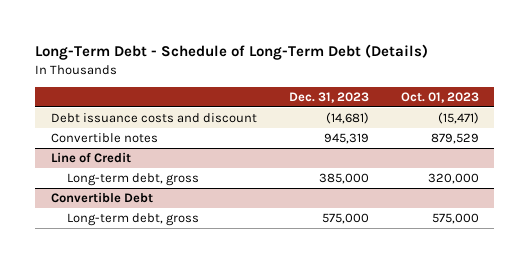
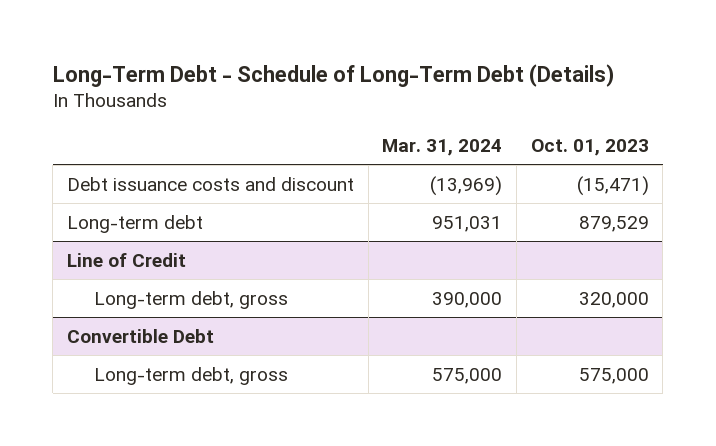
- | Dec. 31, 2023 | Oct. 01, 2023
+ | Mar. 31, 2024 | Oct. 01, 2023
- Convertible notes | 945,319 | 879,529
+ Long-term debt | 951,031 | 879,529

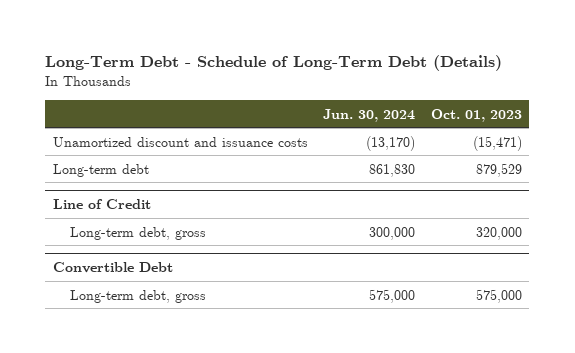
- | Mar. 31, 2024 | Oct. 01, 2023
+ | Jun. 30, 2024 | Oct. 01, 2023
- Debt issuance costs and discount | (13,969) | (15,471)
+ Unamortized discount and issuance costs | (13,170) | (15,471)

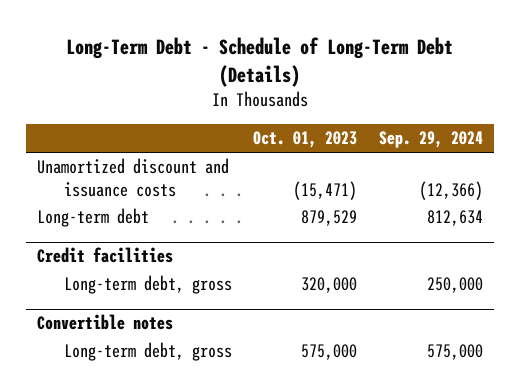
- | Jun. 30, 2024 | Oct. 01, 2023
+ | Oct. 01, 2023 | Sep. 29, 2024
- Line of Credit
+ Credit facilities
- Convertible Debt
+ Convertible notes

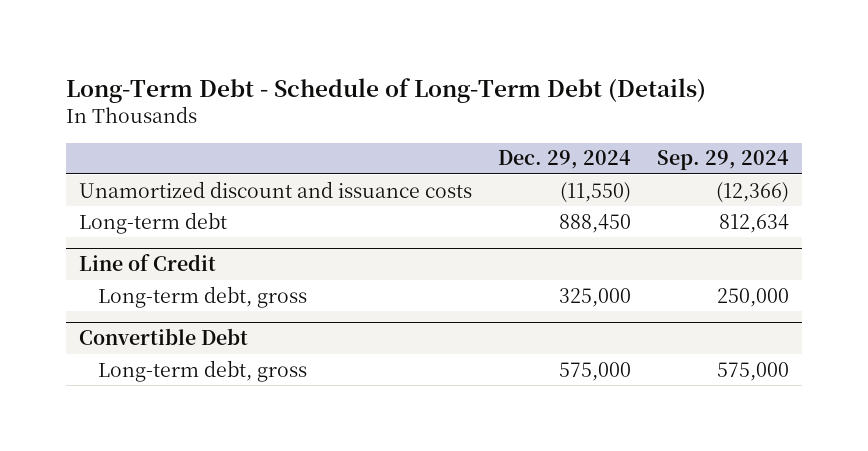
- | Oct. 01, 2023 | Sep. 29, 2024
+ | Dec. 29, 2024 | Sep. 29, 2024
- Credit facilities
+ Line of Credit
- Convertible notes
+ Convertible Debt

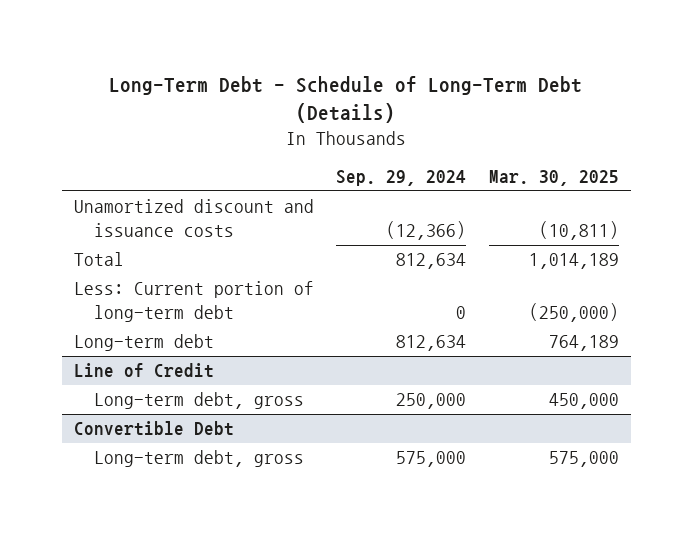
- | Dec. 29, 2024 | Sep. 29, 2024
+ | Sep. 29, 2024 | Mar. 30, 2025
+ Total | 812,634 | 1,014,189
+ Less: Current portion of long-term debt | 0 | (250,000)

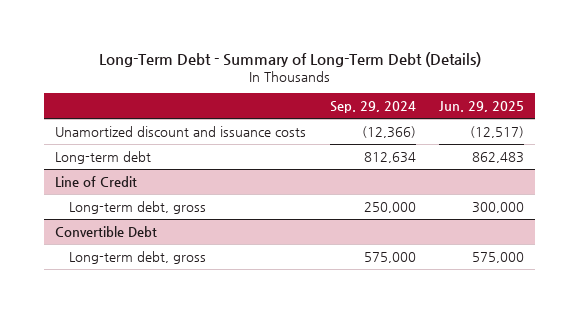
- Long-Term Debt - Schedule of Long-Term Debt (Details)
+ Long-Term Debt - Summary of Long-Term Debt (Details)
- | Sep. 29, 2024 | Mar. 30, 2025
+ | Sep. 29, 2024 | Jun. 29, 2025
- Total | 812,634 | 1,014,189
- Less: Current portion of long-term debt | 0 | (250,000)

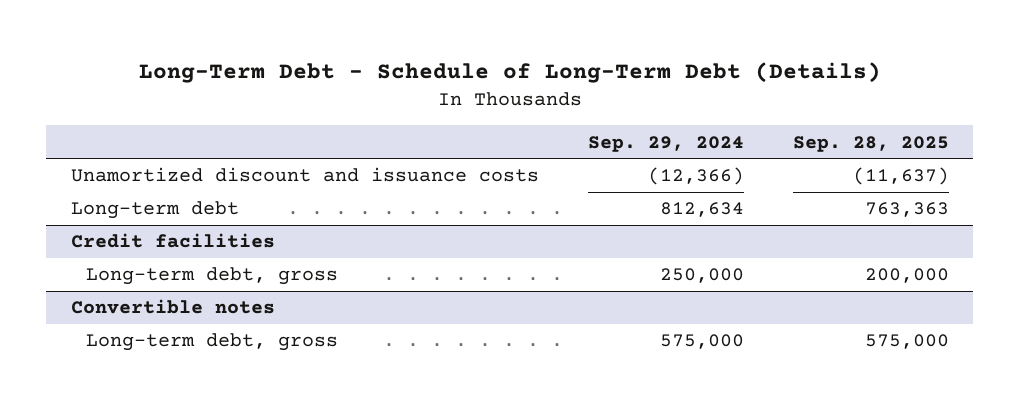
- Long-Term Debt - Summary of Long-Term Debt (Details)
+ Long-Term Debt - Schedule of Long-Term Debt (Details)
- | Sep. 29, 2024 | Jun. 29, 2025
+ | Sep. 29, 2024 | Sep. 28, 2025
- Line of Credit
+ Credit facilities
- Convertible Debt
+ Convertible notes

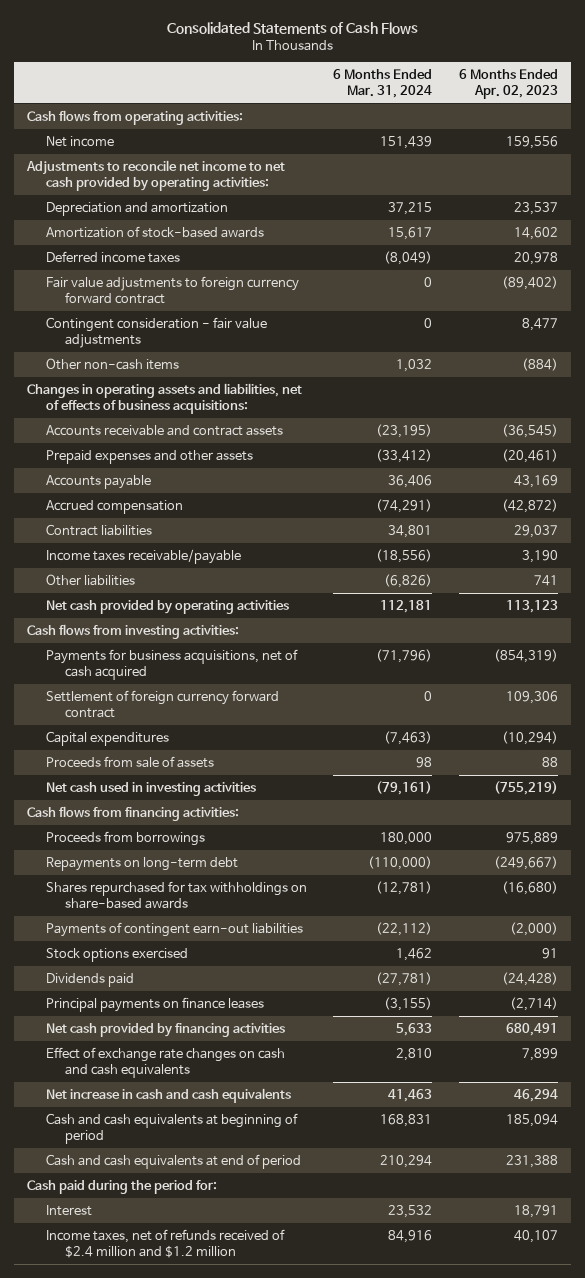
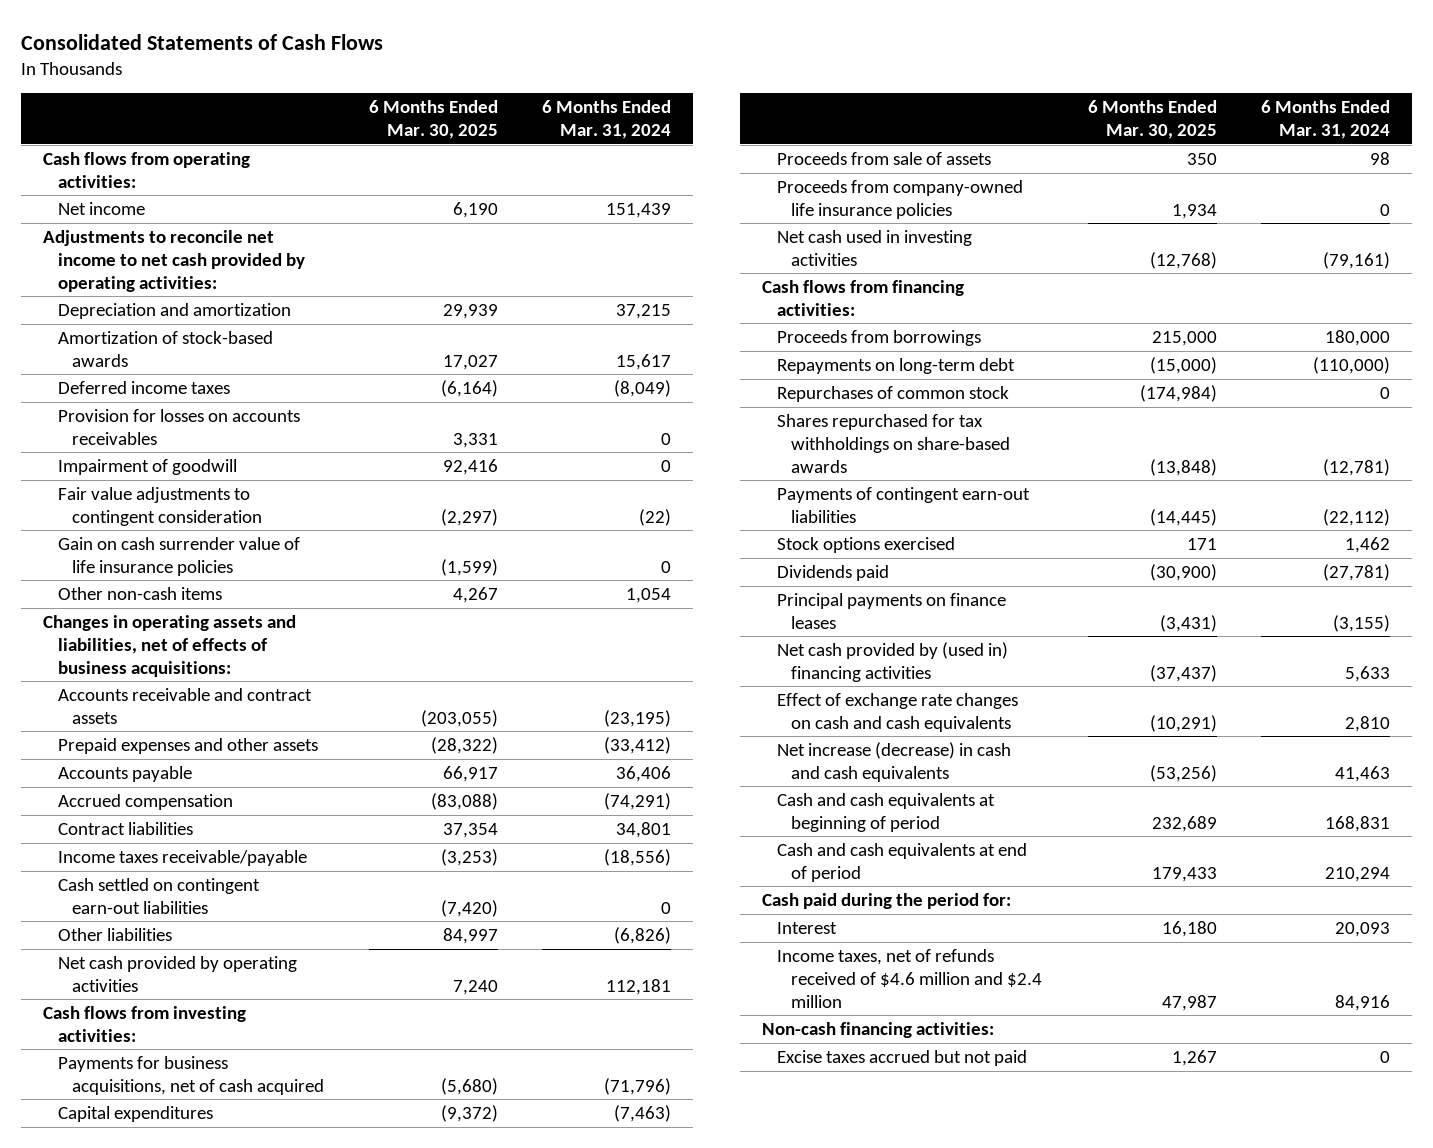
- | 6 Months Ended Mar. 31, 2024 | 6 Months Ended Apr. 02, 2023
+ | 6 Months Ended Mar. 30, 2025 | 6 Months Ended Mar. 31, 2024
- Fair value adjustments to foreign currency forward contract | 0 | (89,402)
- Contingent consideration - fair value adjustments | 0 | 8,477
- Other non-cash items | 1,032 | (884)
+ Provision for losses on accounts receivables | 3,331 | 0
+ Impairment of goodwill | 92,416 | 0
+ Fair value adjustments to contingent consideration | (2,297) | (22)
+ Gain on cash surrender value of life insurance policies | (1,599) | 0
+ Other non-cash items | 4,267 | 1,054
+ Cash settled on contingent earn-out liabilities | (7,420) | 0
- Settlement of foreign currency forward contract | 0 | 109,306
+ Proceeds from company-owned life insurance policies | 1,934 | 0
+ Repurchases of common stock | (174,984) | 0
- Net cash provided by financing activities | 5,633 | 680,491
+ Net cash provided by (used in) financing activities | (37,437) | 5,633
- Net increase in cash and cash equivalents | 41,463 | 46,294
+ Net increase (decrease) in cash and cash equivalents | (53,256) | 41,463
- Interest | 23,532 | 18,791
- Income taxes, net of refunds received of $2.4 million and $1.2 million | 84,916 | 40,107
+ Interest | 16,180 | 20,093
+ Income taxes, net of refunds received of $4.6 million and $2.4 million | 47,987 | 84,916
+ Non-cash financing activities:
+ Excise taxes accrued but not paid | 1,267 | 0

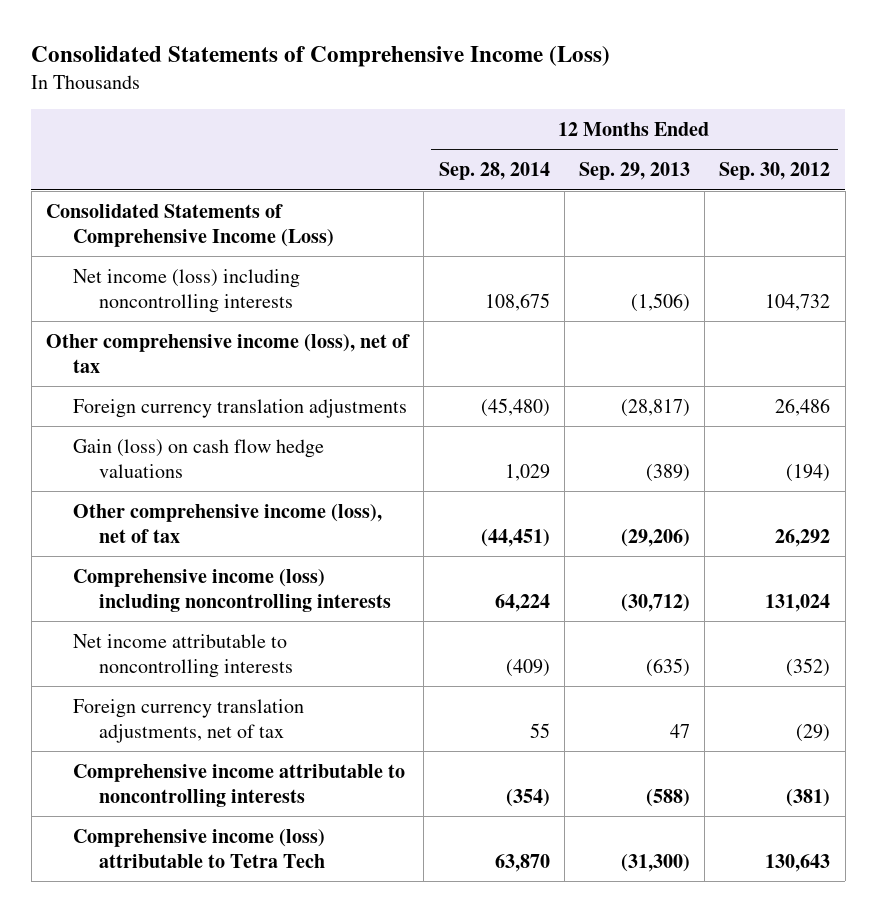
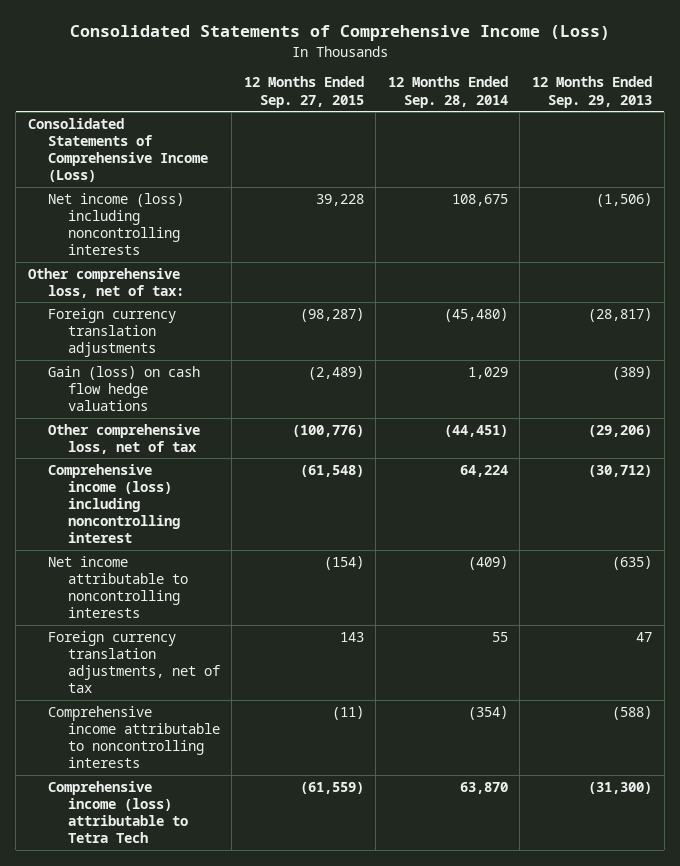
- | 12 Months Ended Sep. 28, 2014 | 12 Months Ended Sep. 29, 2013 | 12 Months Ended Sep. 30, 2012
+ | 12 Months Ended Sep. 27, 2015 | 12 Months Ended Sep. 28, 2014 | 12 Months Ended Sep. 29, 2013
- Other comprehensive income (loss), net of tax
+ Other comprehensive loss, net of tax:
- Other comprehensive income (loss), net of tax | (44,451) | (29,206) | 26,292
- Comprehensive income (loss) including noncontrolling interests | 64,224 | (30,712) | 131,024
+ Other comprehensive loss, net of tax | (100,776) | (44,451) | (29,206)
+ Comprehensive income (loss) including noncontrolling interest | (61,548) | 64,224 | (30,712)

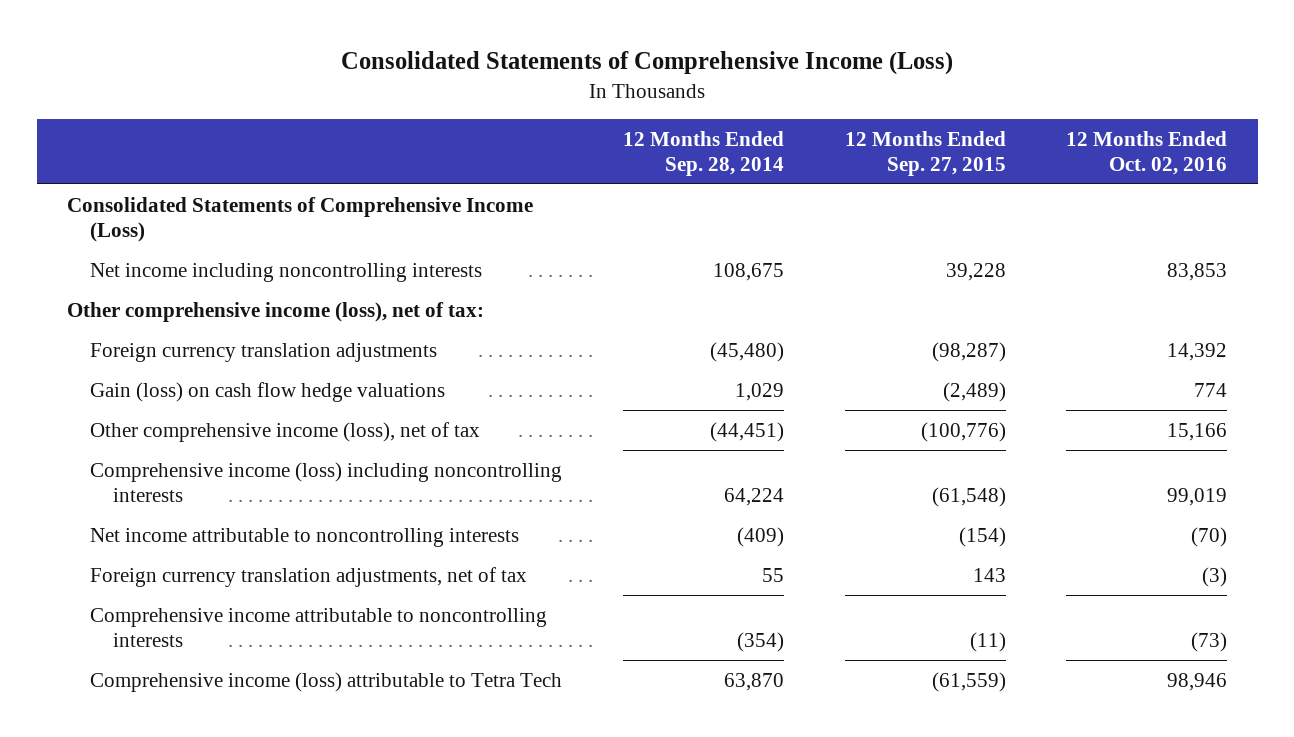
- | 12 Months Ended Sep. 27, 2015 | 12 Months Ended Sep. 28, 2014 | 12 Months Ended Sep. 29, 2013
+ | 12 Months Ended Sep. 28, 2014 | 12 Months Ended Sep. 27, 2015 | 12 Months Ended Oct. 02, 2016
- Net income (loss) including noncontrolling interests | 39,228 | 108,675 | (1,506)
- Other comprehensive loss, net of tax:
+ Net income including noncontrolling interests | 108,675 | 39,228 | 83,853
+ Other comprehensive income (loss), net of tax:
- Other comprehensive loss, net of tax | (100,776) | (44,451) | (29,206)
- Comprehensive income (loss) including noncontrolling interest | (61,548) | 64,224 | (30,712)
+ Other comprehensive income (loss), net of tax | (44,451) | (100,776) | 15,166
+ Comprehensive income (loss) including noncontrolling interests | 64,224 | (61,548) | 99,019

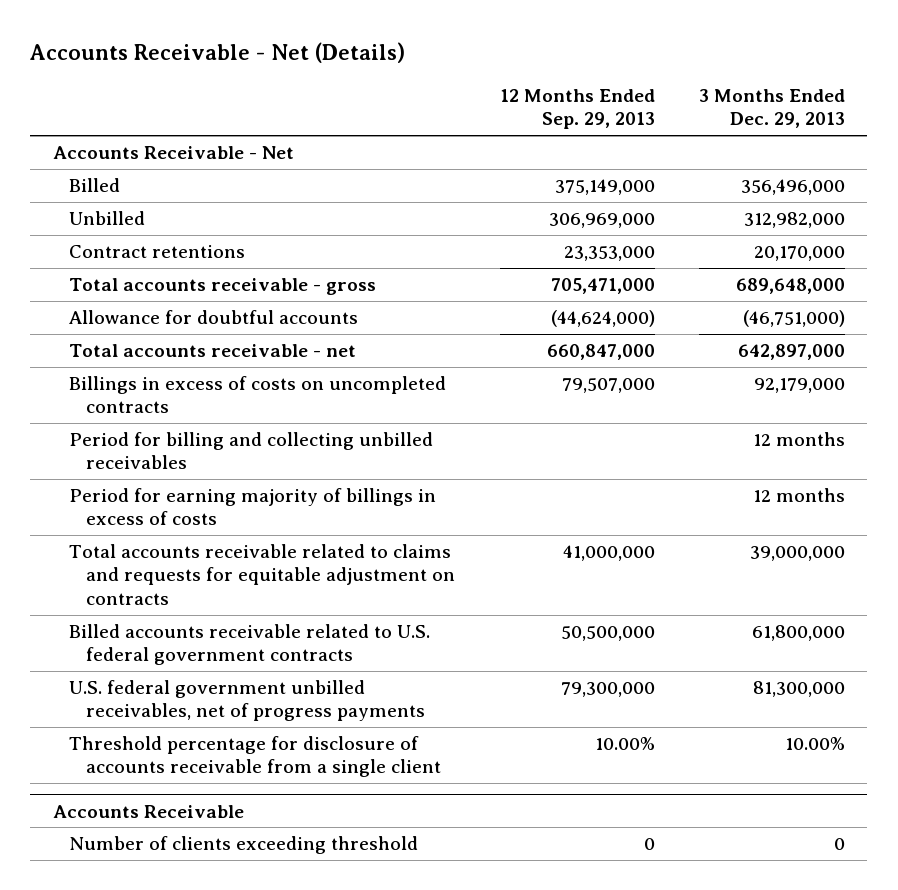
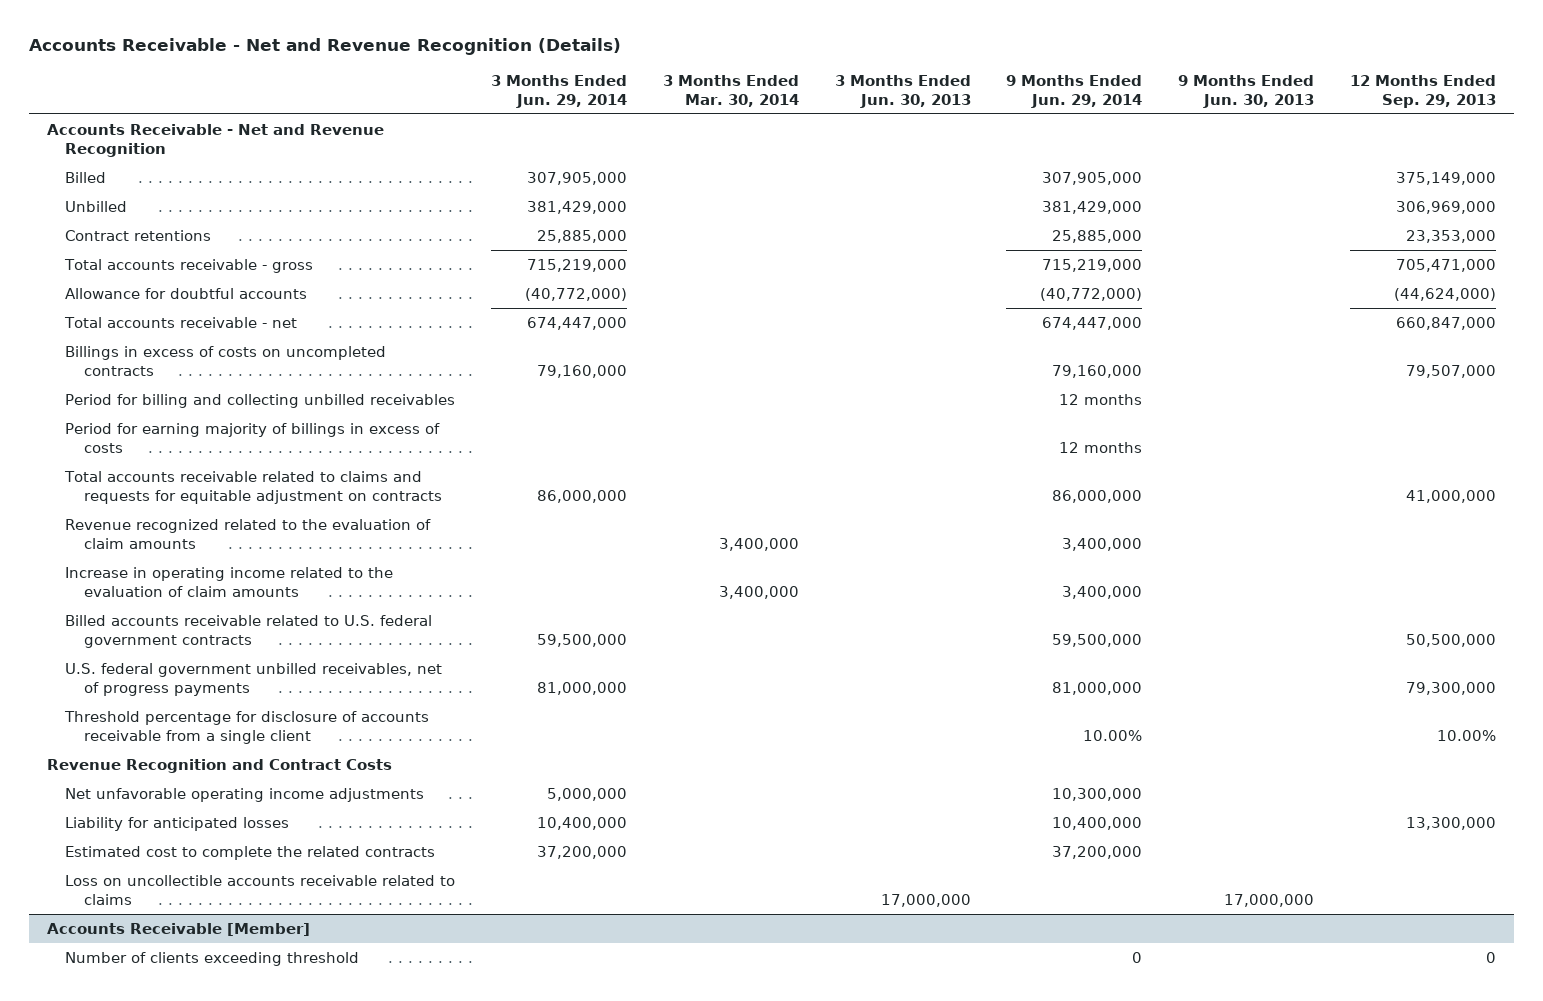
- Accounts Receivable - Net (Details)
+ Accounts Receivable - Net and Revenue Recognition (Details)
- | 12 Months Ended Sep. 29, 2013 | 3 Months Ended Dec. 29, 2013
+ | 3 Months Ended Jun. 29, 2014 | 3 Months Ended Mar. 30, 2014 | 3 Months Ended Jun. 30, 2013 | 9 Months Ended Jun. 29, 2014 | 9 Months Ended Jun. 30, 2013 | 12 Months Ended Sep. 29, 2013
- Accounts Receivable - Net
+ Accounts Receivable - Net and Revenue Recognition
+ Revenue recognized related to the evaluation of claim amounts | | 3,400,000 | | 3,400,000 | |
+ Increase in operating income related to the evaluation of claim amounts | | 3,400,000 | | 3,400,000 | |
- Accounts Receivable
+ Revenue Recognition and Contract Costs
+ Net unfavorable operating income adjustments | 5,000,000 | | | 10,300,000 | |
+ Liability for anticipated losses | 10,400,000 | | | 10,400,000 | | 13,300,000
+ Estimated cost to complete the related contracts | 37,200,000 | | | 37,200,000 | |
+ Loss on uncollectible accounts receivable related to claims | | | 17,000,000 | | 17,000,000 |
+ Accounts Receivable [Member]

